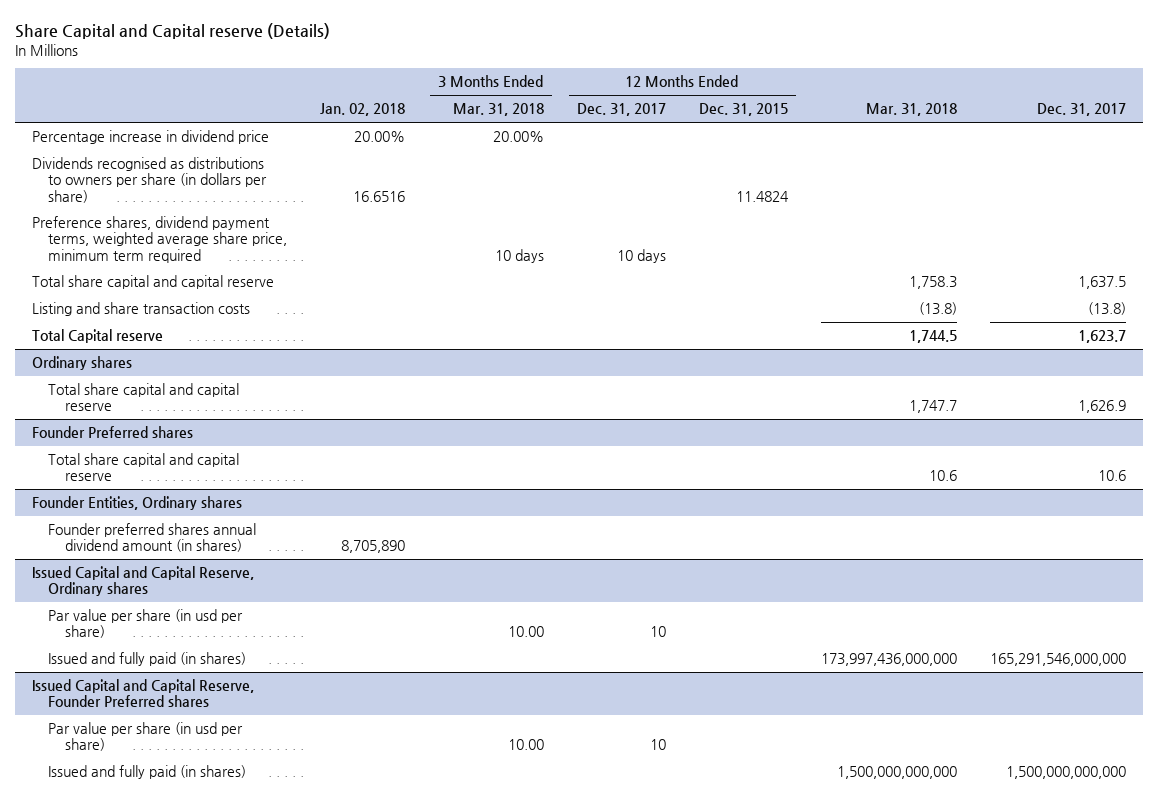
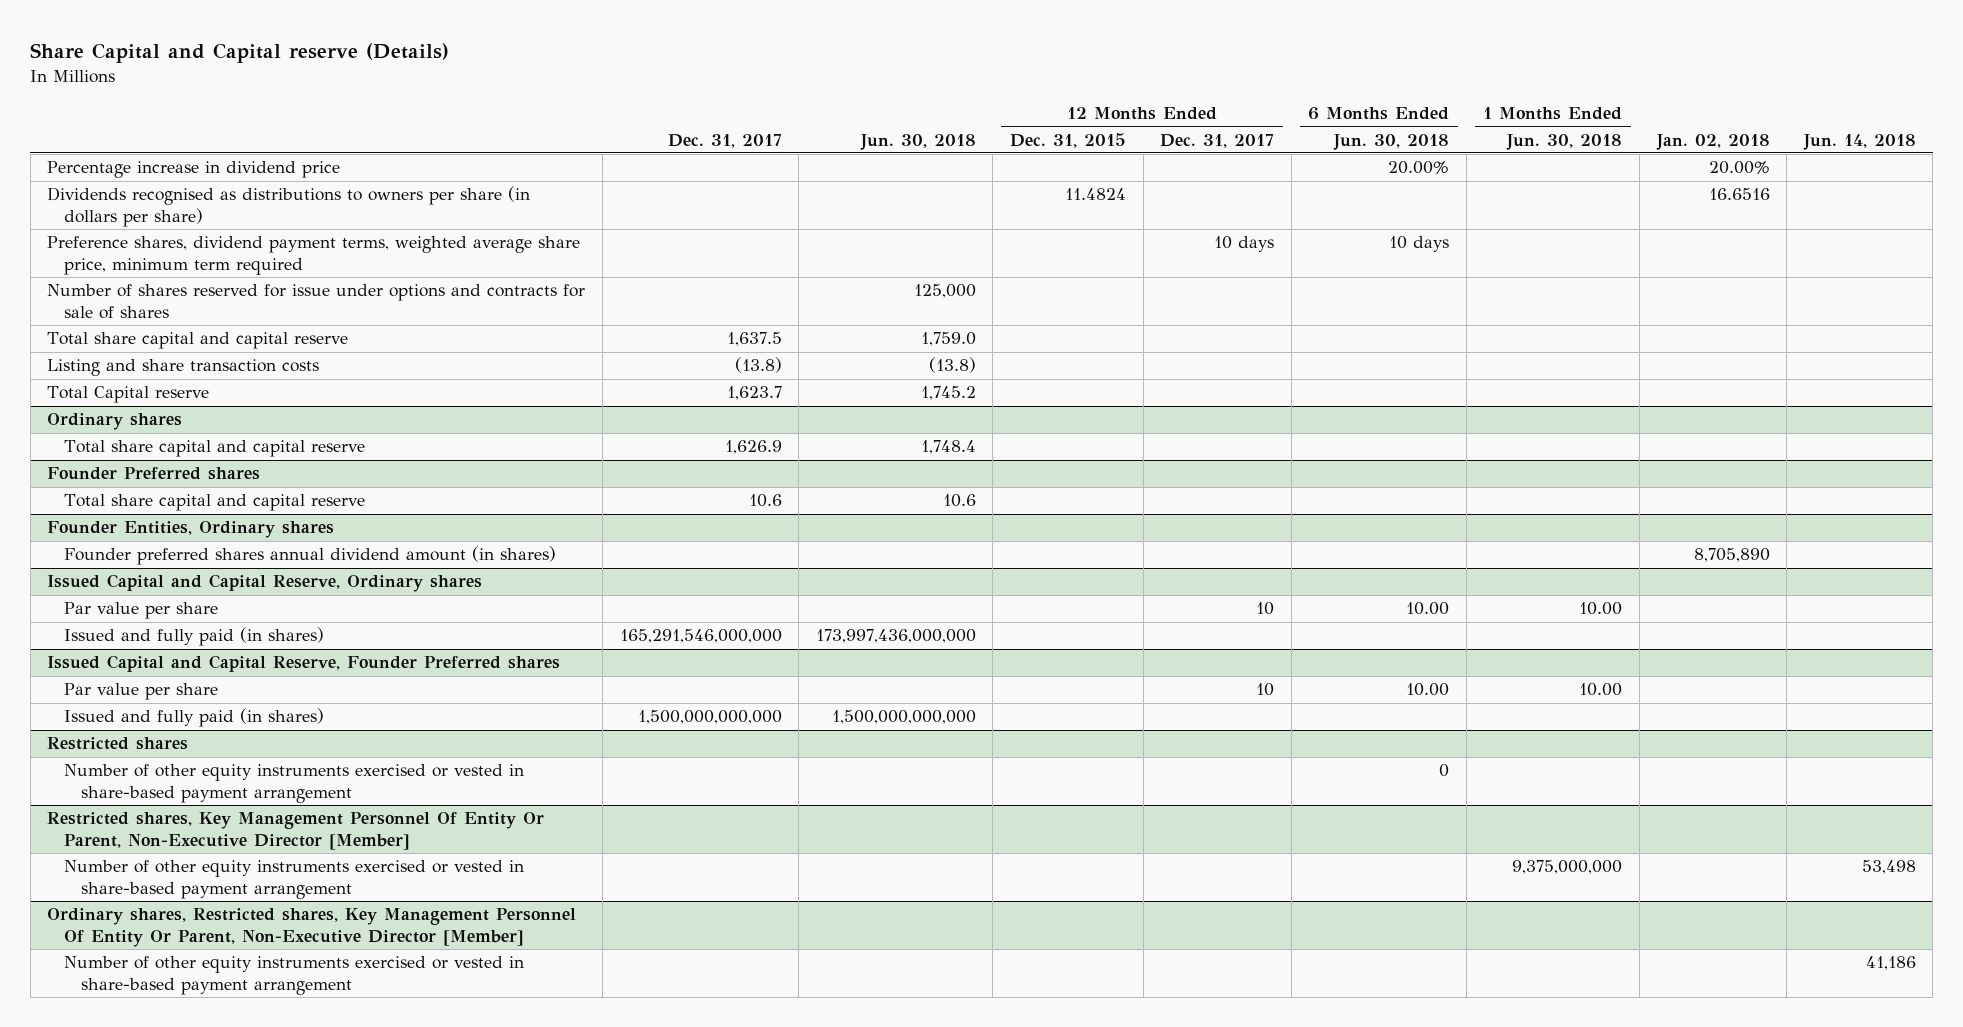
- | Jan. 02, 2018 | 3 Months Ended Mar. 31, 2018 | 12 Months Ended Dec. 31, 2017 | 12 Months Ended Dec. 31, 2015 | Mar. 31, 2018 | Dec. 31, 2017
+ | Dec. 31, 2017 | Jun. 30, 2018 | 12 Months Ended Dec. 31, 2015 | 12 Months Ended Dec. 31, 2017 | 6 Months Ended Jun. 30, 2018 | 1 Months Ended Jun. 30, 2018 | Jan. 02, 2018 | Jun. 14, 2018
+ Number of shares reserved for issue under options and contracts for sale of shares | | 125,000 | | | | | |
@ Issued Capital and Capital Reserve, Ordinary shares
- Par value per share (in usd per share) | | 10.00 | 10 | | |
+ Par value per share | | | | 10 | 10.00 | 10.00 | |
@ Issued Capital and Capital Reserve, Founder Preferred shares
- Par value per share (in usd per share) | | 10.00 | 10 | | |
+ Par value per share | | | | 10 | 10.00 | 10.00 | |
+ Restricted shares
+ Number of other equity instruments exercised or vested in share-based payment arrangement | | | | | 0 | | |
+ Restricted shares, Key Management Personnel Of Entity Or Parent, Non-Executive Director [Member]
+ Number of other equity instruments exercised or vested in share-based payment arrangement | | | | | | 9,375,000,000 | | 53,498
+ Ordinary shares, Restricted shares, Key Management Personnel Of Entity Or Parent, Non-Executive Director [Member]
+ Number of other equity instruments exercised or vested in share-based payment arrangement | | | | | | | | 41,186

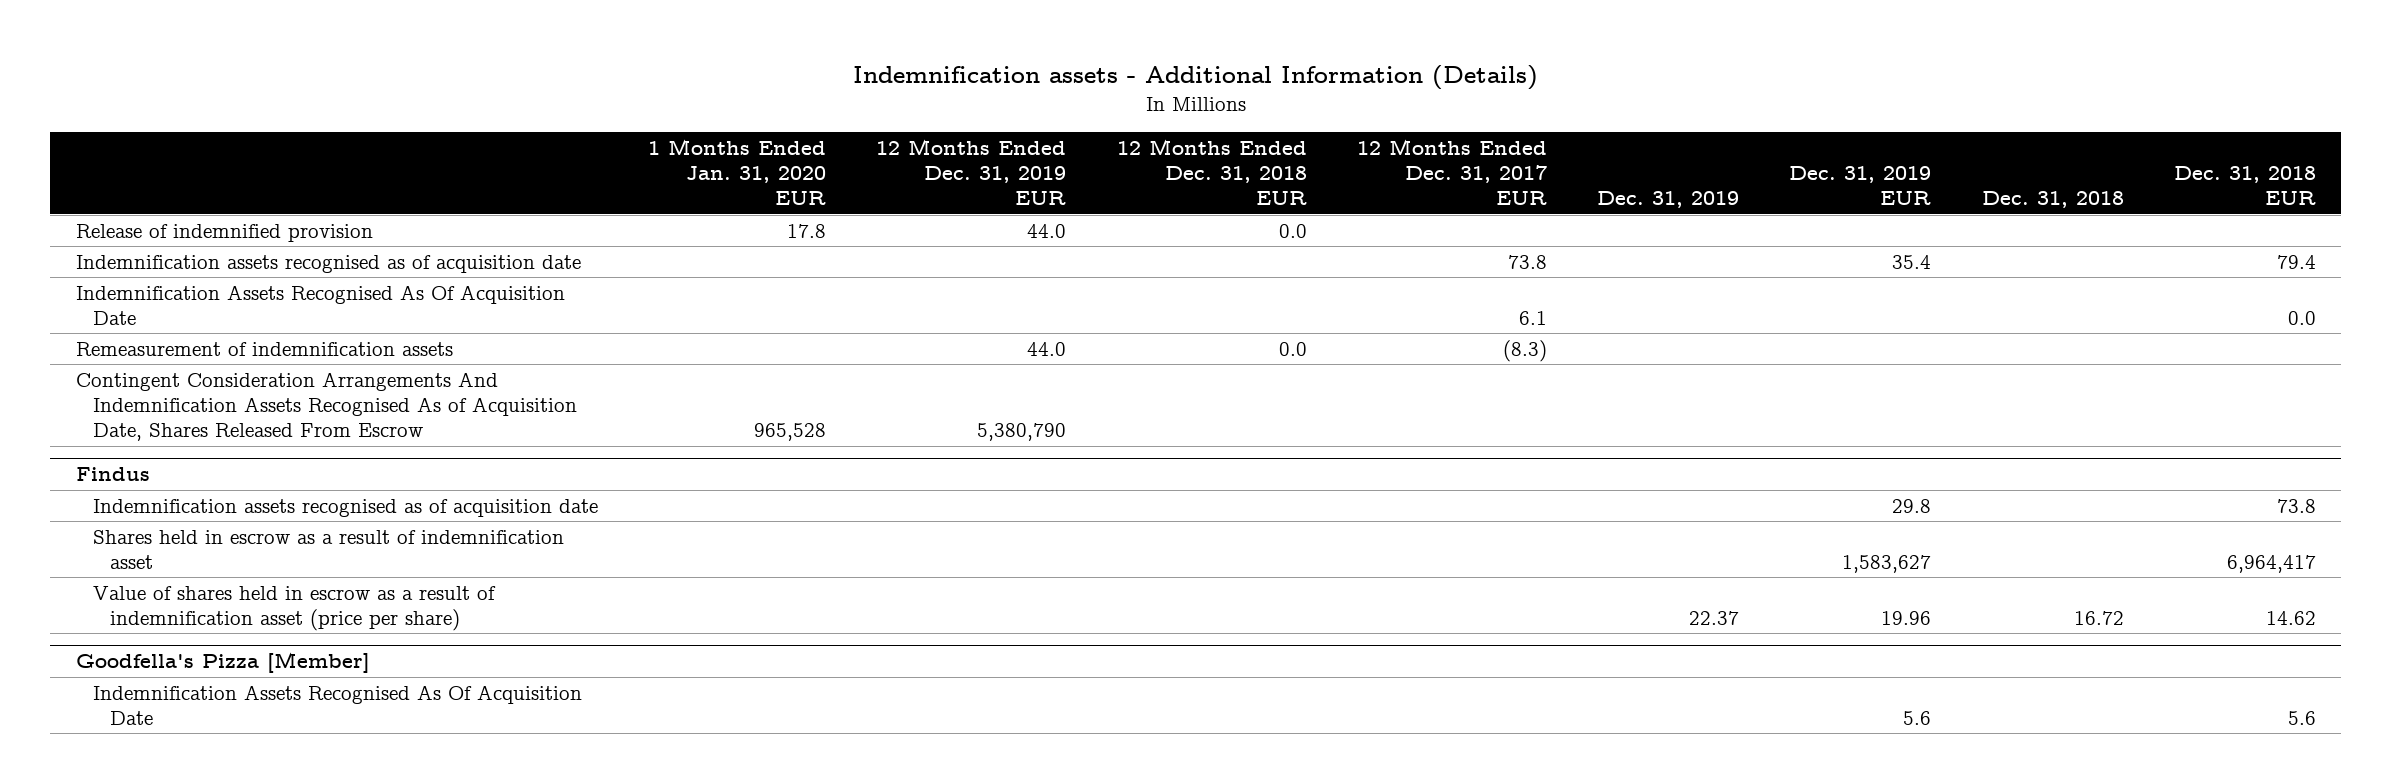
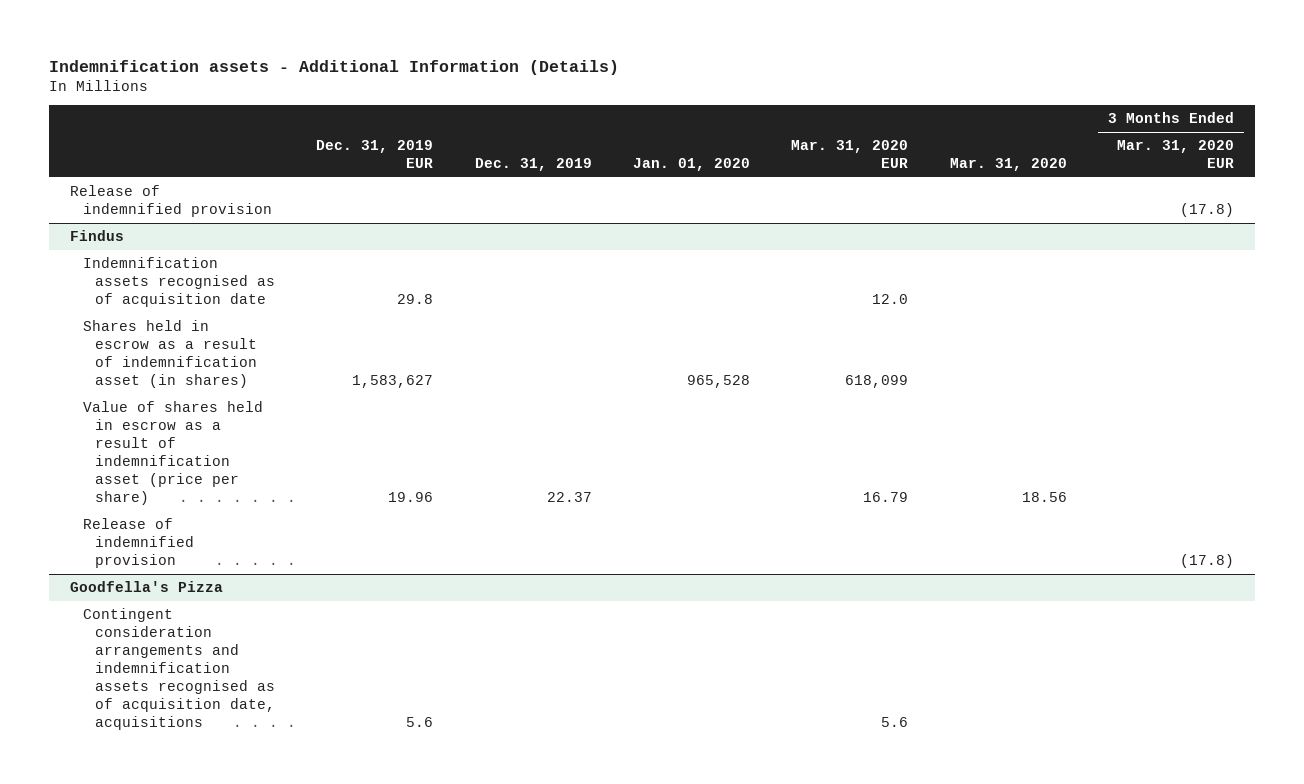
- | 1 Months Ended Jan. 31, 2020 EUR | 12 Months Ended Dec. 31, 2019 EUR | 12 Months Ended Dec. 31, 2018 EUR | 12 Months Ended Dec. 31, 2017 EUR | Dec. 31, 2019 | Dec. 31, 2019 EUR | Dec. 31, 2018 | Dec. 31, 2018 EUR
+ | Dec. 31, 2019 EUR | Dec. 31, 2019 | Jan. 01, 2020 | Mar. 31, 2020 EUR | Mar. 31, 2020 | 3 Months Ended Mar. 31, 2020 EUR
- Indemnification assets recognised as of acquisition date | | | | 73.8 | | 35.4 | | 79.4
- Indemnification Assets Recognised As Of Acquisition Date | | | | 6.1 | | | | 0.0
- Remeasurement of indemnification assets | | 44.0 | 0.0 | (8.3) | | | |
- Contingent Consideration Arrangements And Indemnification Assets Recognised As of Acquisition Date, Shares Released From Escrow | 965,528 | 5,380,790 | | | | | |
@ Findus
- Shares held in escrow as a result of indemnification asset | | | | | | 1,583,627 | | 6,964,417
+ Shares held in escrow as a result of indemnification asset (in shares) | 1,583,627 | | 965,528 | 618,099 | |
- Goodfella's Pizza [Member]
- Indemnification Assets Recognised As Of Acquisition Date | | | | | | 5.6 | | 5.6
@ Findus
+ Release of indemnified provision | | | | | | (17.8)
+ Goodfella's Pizza
+ Contingent consideration arrangements and indemnification assets recognised as of acquisition date, acquisitions | 5.6 | | | 5.6 | |

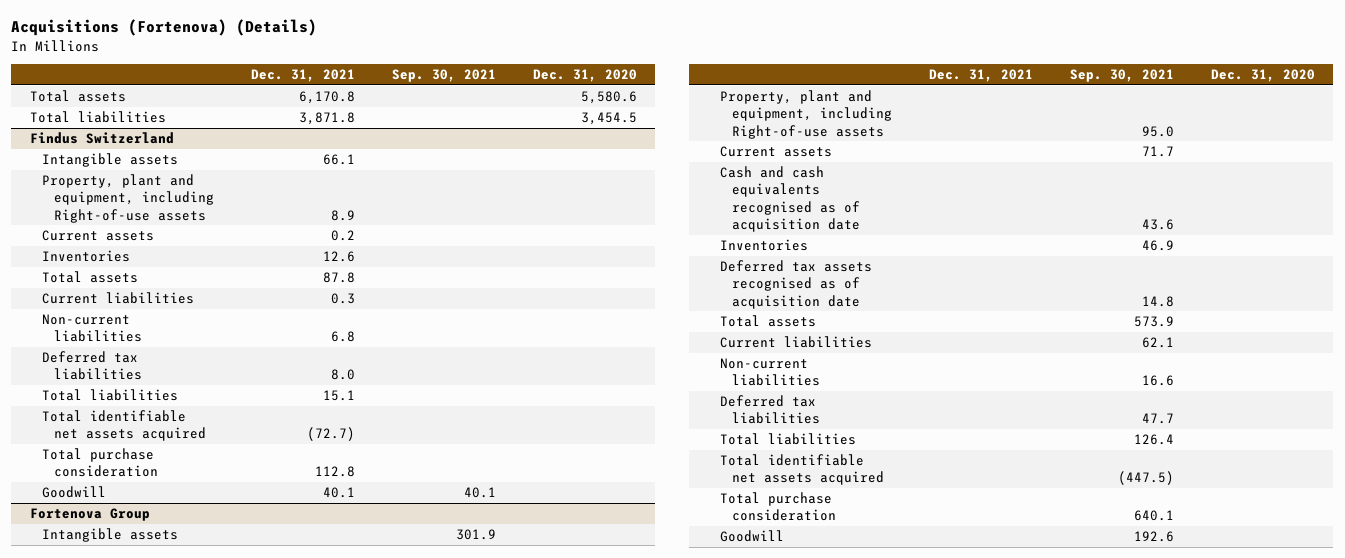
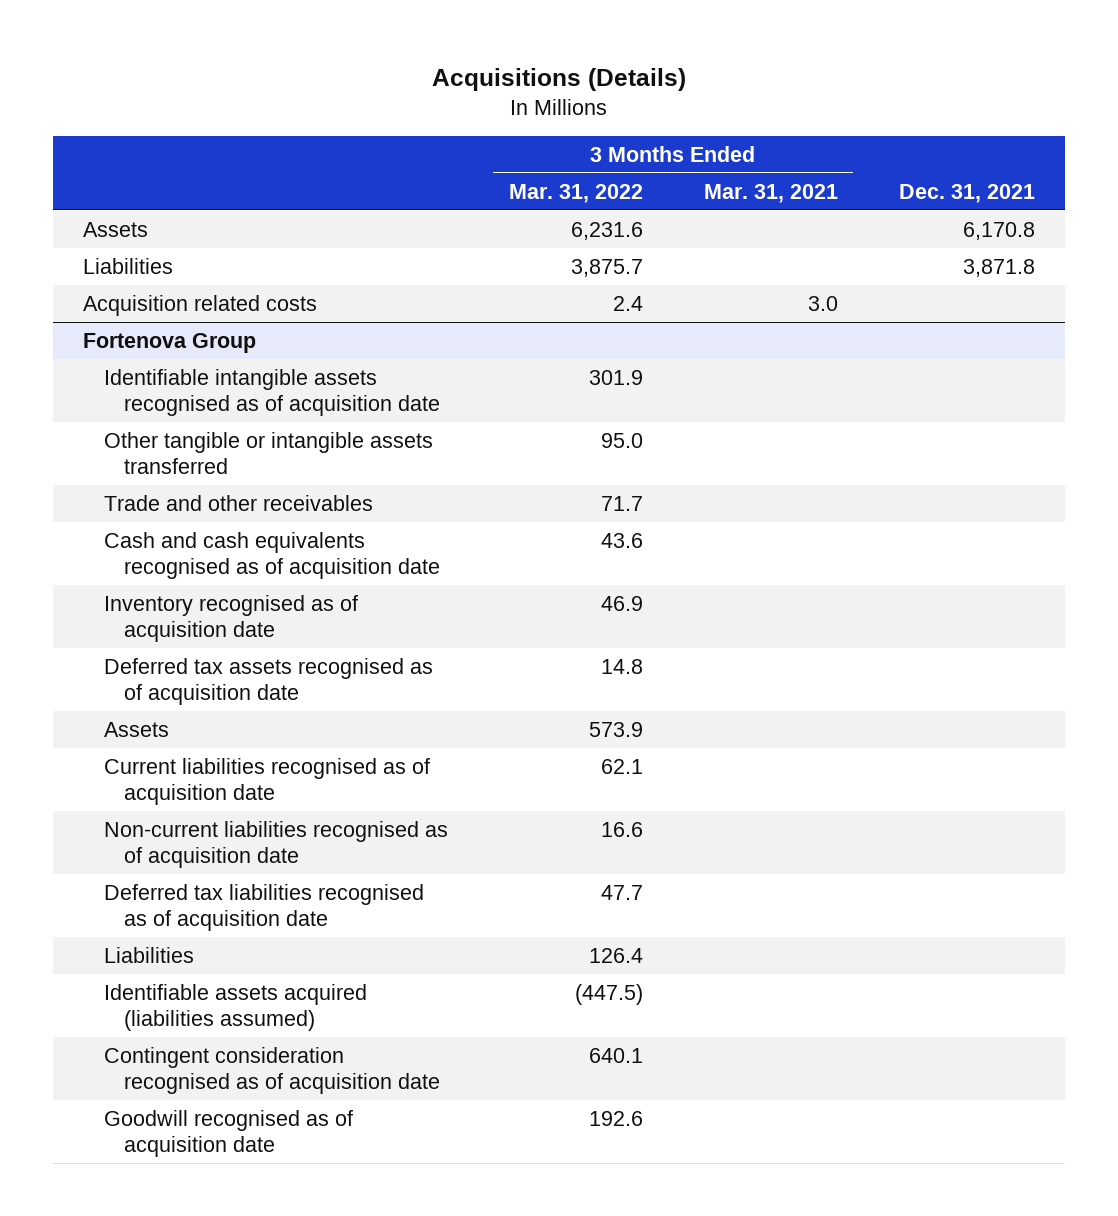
- Acquisitions (Fortenova) (Details)
+ Acquisitions (Details)
- | Dec. 31, 2021 | Sep. 30, 2021 | Dec. 31, 2020
+ | 3 Months Ended Mar. 31, 2022 | 3 Months Ended Mar. 31, 2021 | Dec. 31, 2021
- Total assets | 6,170.8 | | 5,580.6
- Total liabilities | 3,871.8 | | 3,454.5
- Findus Switzerland
- Intangible assets | 66.1 | |
- Property, plant and equipment, including Right-of-use assets | 8.9 | |
- Current assets | 0.2 | |
- Inventories | 12.6 | |
- Total assets | 87.8 | |
- Current liabilities | 0.3 | |
- Non-current liabilities | 6.8 | |
- Deferred tax liabilities | 8.0 | |
- Total liabilities | 15.1 | |
- Total identifiable net assets acquired | (72.7) | |
- Total purchase consideration | 112.8 | |
- Goodwill | 40.1 | 40.1 |
+ Assets | 6,231.6 | | 6,170.8
+ Liabilities | 3,875.7 | | 3,871.8
+ Acquisition related costs | 2.4 | 3.0 |
@ Fortenova Group
- Intangible assets | | 301.9 |
- Property, plant and equipment, including Right-of-use assets | | 95.0 |
- Current assets | | 71.7 |
+ Identifiable intangible assets recognised as of acquisition date | 301.9 | |
+ Other tangible or intangible assets transferred | 95.0 | |
+ Trade and other receivables | 71.7 | |
- Inventories | | 46.9 |
+ Inventory recognised as of acquisition date | 46.9 | |
- Total assets | | 573.9 |
- Current liabilities | | 62.1 |
- Non-current liabilities | | 16.6 |
- Deferred tax liabilities | | 47.7 |
- Total liabilities | | 126.4 |
- Total identifiable net assets acquired | | (447.5) |
- Total purchase consideration | | 640.1 |
- Goodwill | | 192.6 |
+ Assets | 573.9 | |
+ Current liabilities recognised as of acquisition date | 62.1 | |
+ Non-current liabilities recognised as of acquisition date | 16.6 | |
+ Deferred tax liabilities recognised as of acquisition date | 47.7 | |
+ Liabilities | 126.4 | |
+ Identifiable assets acquired (liabilities assumed) | (447.5) | |
+ Contingent consideration recognised as of acquisition date | 640.1 | |
+ Goodwill recognised as of acquisition date | 192.6 | |

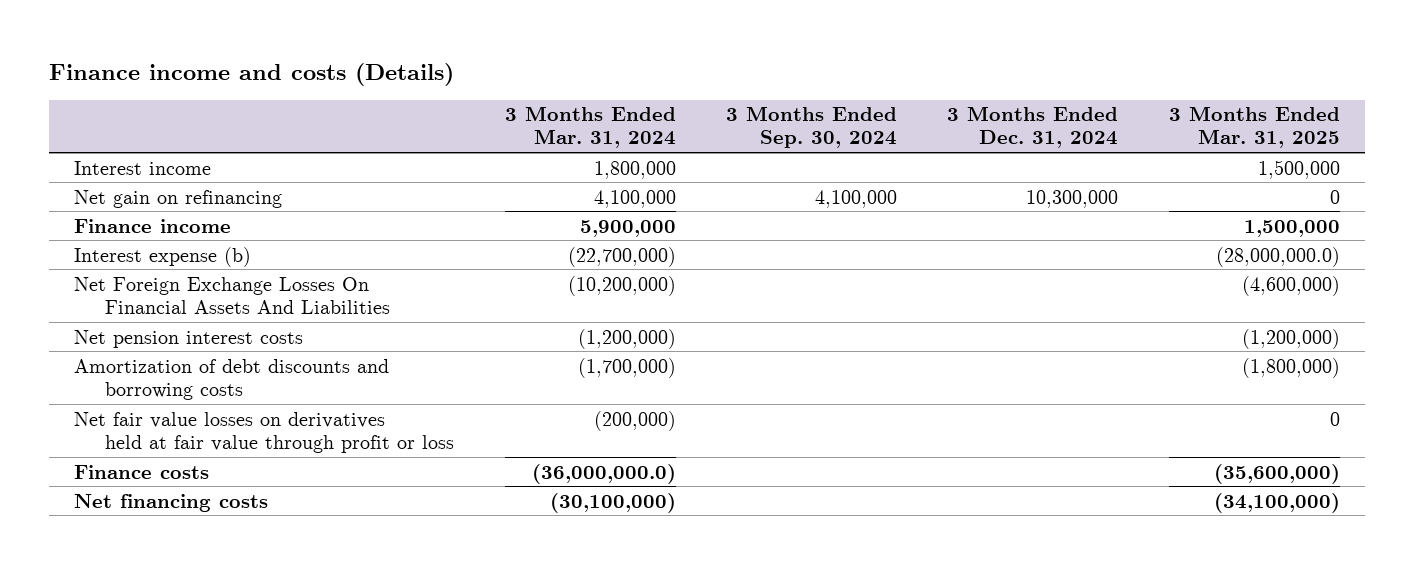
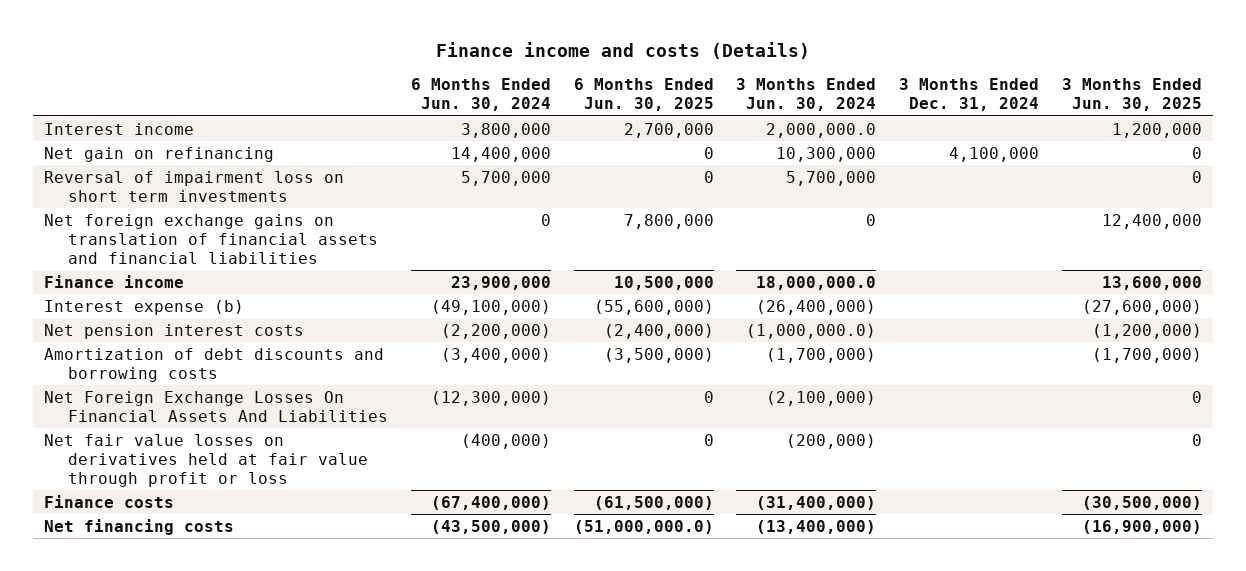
- | 3 Months Ended Mar. 31, 2024 | 3 Months Ended Sep. 30, 2024 | 3 Months Ended Dec. 31, 2024 | 3 Months Ended Mar. 31, 2025
+ | 6 Months Ended Jun. 30, 2024 | 6 Months Ended Jun. 30, 2025 | 3 Months Ended Jun. 30, 2024 | 3 Months Ended Dec. 31, 2024 | 3 Months Ended Jun. 30, 2025
- Net gain on refinancing | 4,100,000 | 4,100,000 | 10,300,000 | 0
+ Net gain on refinancing | 14,400,000 | 0 | 10,300,000 | 4,100,000 | 0
+ Reversal of impairment loss on short term investments | 5,700,000 | 0 | 5,700,000 | | 0
+ Net foreign exchange gains on translation of financial assets and financial liabilities | 0 | 7,800,000 | 0 | | 12,400,000
moved down: Net Foreign Exchange Losses On Financial Assets And Liabilities | (12,300,000) | 0 | (2,100,000) | | 0

